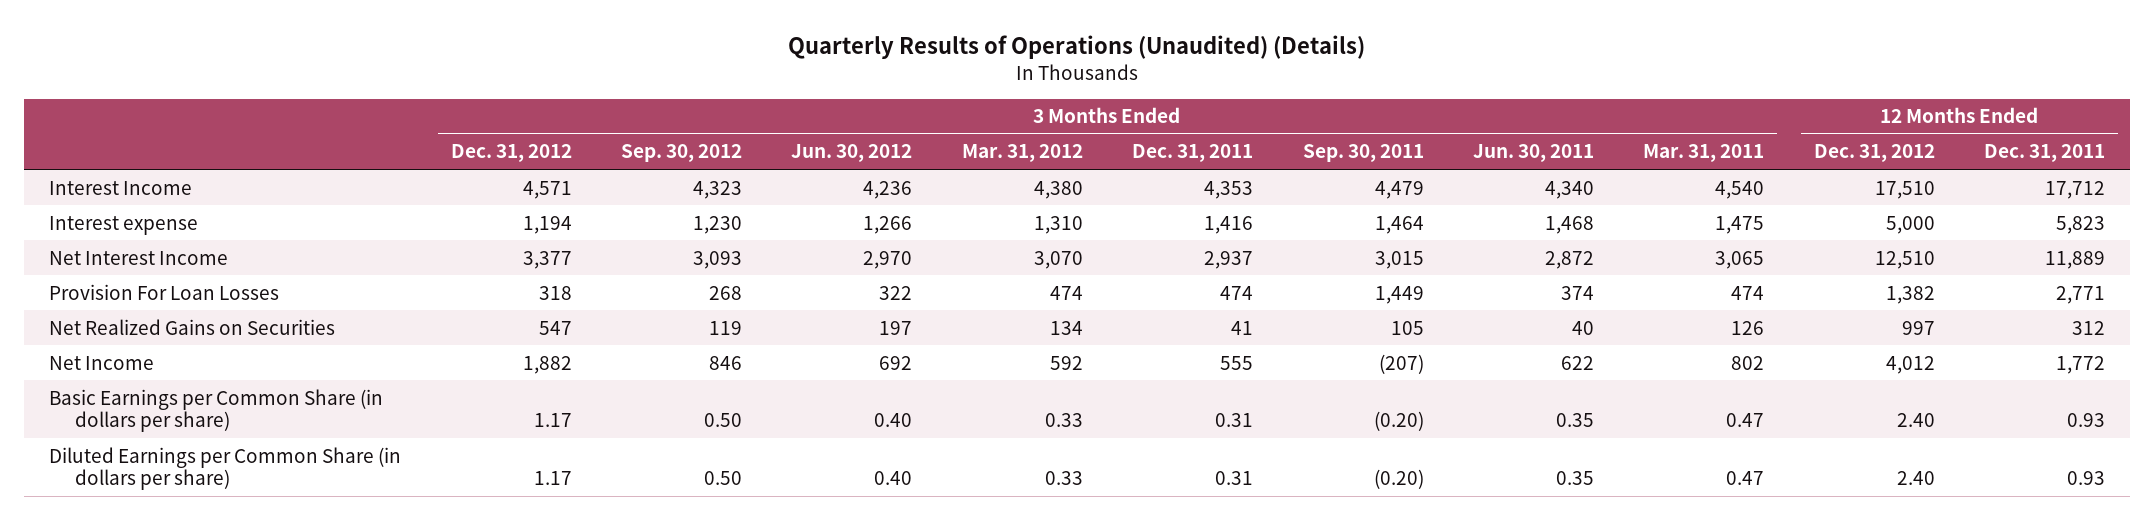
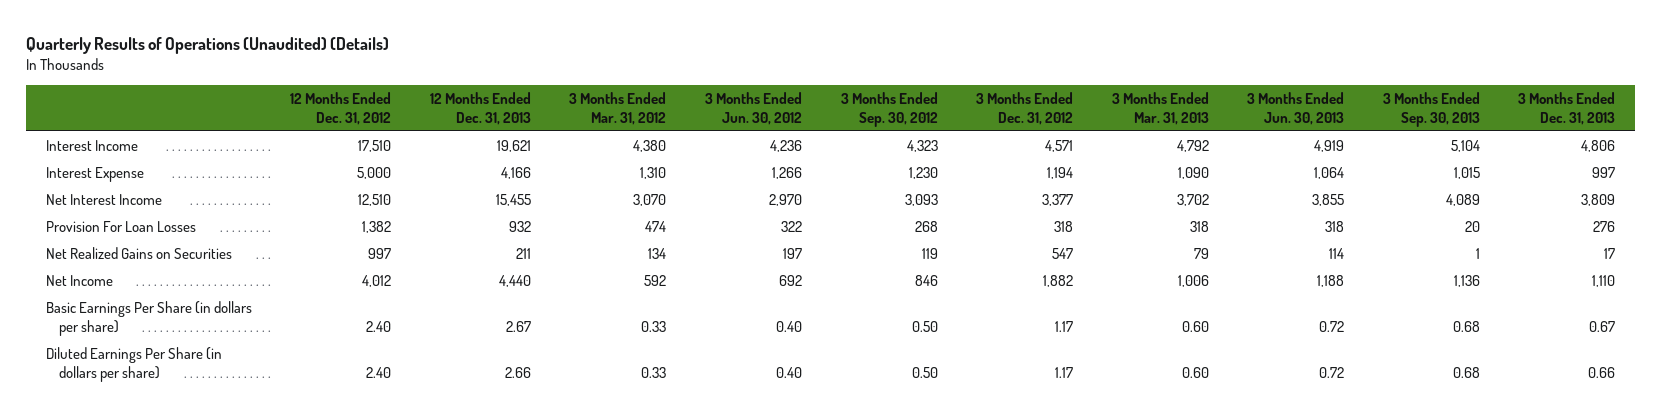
- | 3 Months Ended Dec. 31, 2012 | 3 Months Ended Sep. 30, 2012 | 3 Months Ended Jun. 30, 2012 | 3 Months Ended Mar. 31, 2012 | 3 Months Ended Dec. 31, 2011 | 3 Months Ended Sep. 30, 2011 | 3 Months Ended Jun. 30, 2011 | 3 Months Ended Mar. 31, 2011 | 12 Months Ended Dec. 31, 2012 | 12 Months Ended Dec. 31, 2011
+ | 12 Months Ended Dec. 31, 2012 | 12 Months Ended Dec. 31, 2013 | 3 Months Ended Mar. 31, 2012 | 3 Months Ended Jun. 30, 2012 | 3 Months Ended Sep. 30, 2012 | 3 Months Ended Dec. 31, 2012 | 3 Months Ended Mar. 31, 2013 | 3 Months Ended Jun. 30, 2013 | 3 Months Ended Sep. 30, 2013 | 3 Months Ended Dec. 31, 2013
- Interest expense | 1,194 | 1,230 | 1,266 | 1,310 | 1,416 | 1,464 | 1,468 | 1,475 | 5,000 | 5,823
+ Interest Expense | 5,000 | 4,166 | 1,310 | 1,266 | 1,230 | 1,194 | 1,090 | 1,064 | 1,015 | 997
- Basic Earnings per Common Share (in dollars per share) | 1.17 | 0.50 | 0.40 | 0.33 | 0.31 | (0.20) | 0.35 | 0.47 | 2.40 | 0.93
- Diluted Earnings per Common Share (in dollars per share) | 1.17 | 0.50 | 0.40 | 0.33 | 0.31 | (0.20) | 0.35 | 0.47 | 2.40 | 0.93
+ Basic Earnings Per Share (in dollars per share) | 2.40 | 2.67 | 0.33 | 0.40 | 0.50 | 1.17 | 0.60 | 0.72 | 0.68 | 0.67
+ Diluted Earnings Per Share (in dollars per share) | 2.40 | 2.66 | 0.33 | 0.40 | 0.50 | 1.17 | 0.60 | 0.72 | 0.68 | 0.66

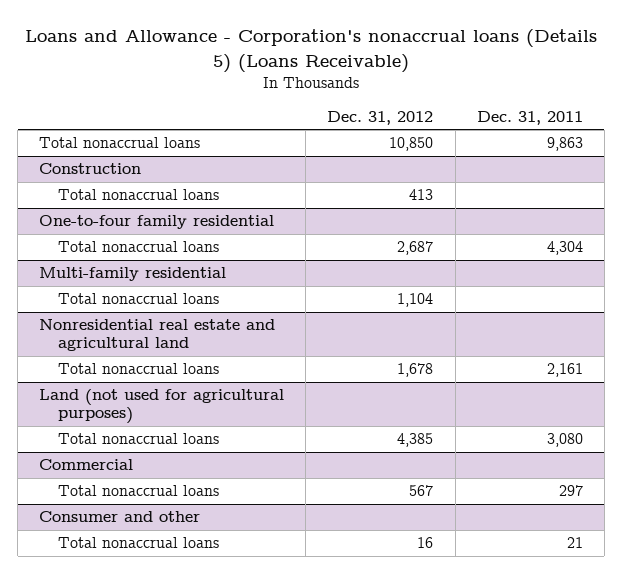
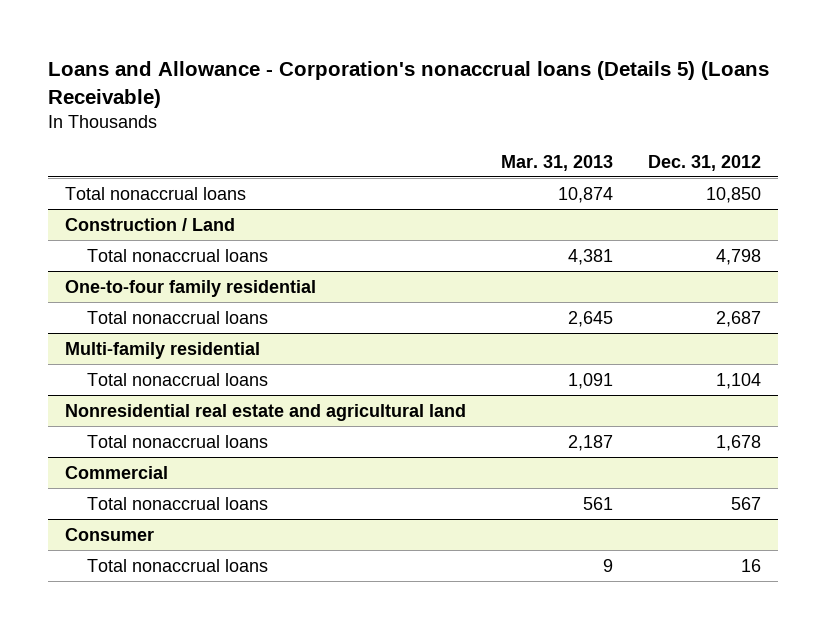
- | Dec. 31, 2012 | Dec. 31, 2011
+ | Mar. 31, 2013 | Dec. 31, 2012
- Construction
- Total nonaccrual loans | 413 |
+ Construction / Land
+ Total nonaccrual loans | 4,381 | 4,798
- Land (not used for agricultural purposes)
- Total nonaccrual loans | 4,385 | 3,080
- Consumer and other
+ Consumer

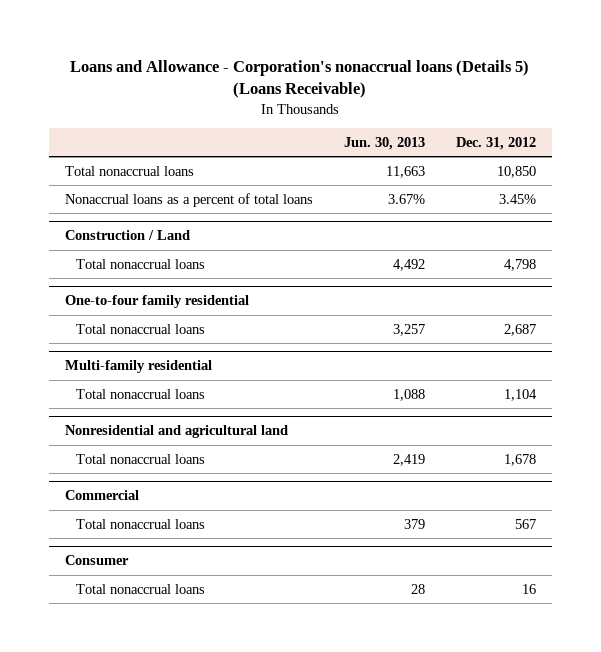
- | Mar. 31, 2013 | Dec. 31, 2012
+ | Jun. 30, 2013 | Dec. 31, 2012
+ Nonaccrual loans as a percent of total loans | 3.67% | 3.45%
- Nonresidential real estate and agricultural land
+ Nonresidential and agricultural land

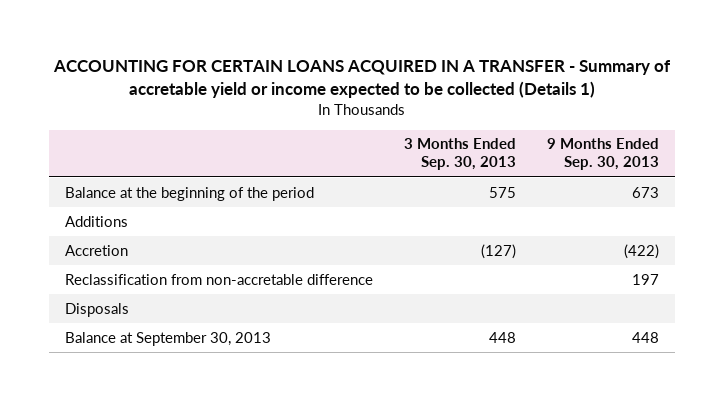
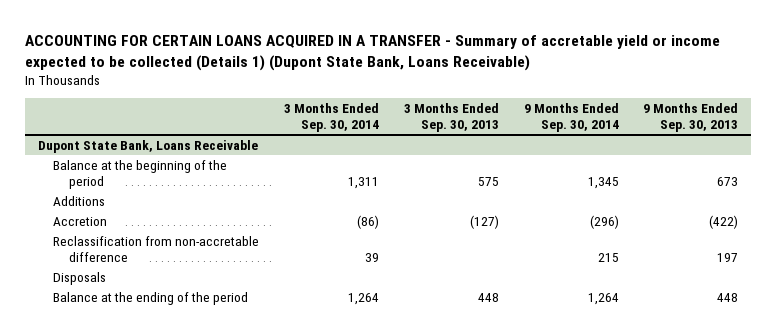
- ACCOUNTING FOR CERTAIN LOANS ACQUIRED IN A TRANSFER - Summary of accretable yield or income expected to be collected (Details 1)
+ ACCOUNTING FOR CERTAIN LOANS ACQUIRED IN A TRANSFER - Summary of accretable yield or income expected to be collected (Details 1) (Dupont State Bank, Loans Receivable)
- | 3 Months Ended Sep. 30, 2013 | 9 Months Ended Sep. 30, 2013
+ | 3 Months Ended Sep. 30, 2014 | 3 Months Ended Sep. 30, 2013 | 9 Months Ended Sep. 30, 2014 | 9 Months Ended Sep. 30, 2013
+ Dupont State Bank, Loans Receivable
- Balance at September 30, 2013 | 448 | 448
+ Balance at the ending of the period | 1,264 | 448 | 1,264 | 448

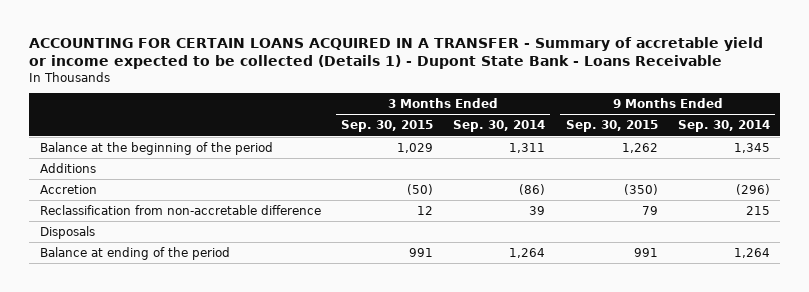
- ACCOUNTING FOR CERTAIN LOANS ACQUIRED IN A TRANSFER - Summary of accretable yield or income expected to be collected (Details 1) (Dupont State Bank, Loans Receivable)
+ ACCOUNTING FOR CERTAIN LOANS ACQUIRED IN A TRANSFER - Summary of accretable yield or income expected to be collected (Details 1) - Dupont State Bank - Loans Receivable
- | 3 Months Ended Sep. 30, 2014 | 3 Months Ended Sep. 30, 2013 | 9 Months Ended Sep. 30, 2014 | 9 Months Ended Sep. 30, 2013
+ | 3 Months Ended Sep. 30, 2015 | 3 Months Ended Sep. 30, 2014 | 9 Months Ended Sep. 30, 2015 | 9 Months Ended Sep. 30, 2014
- Dupont State Bank, Loans Receivable
- Balance at the ending of the period | 1,264 | 448 | 1,264 | 448
+ Balance at ending of the period | 991 | 1,264 | 991 | 1,264

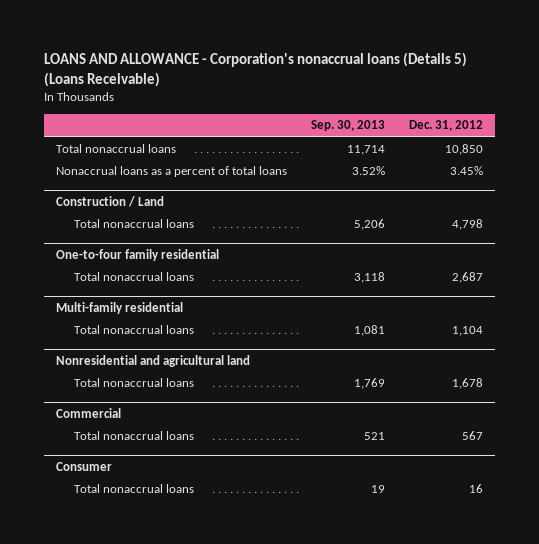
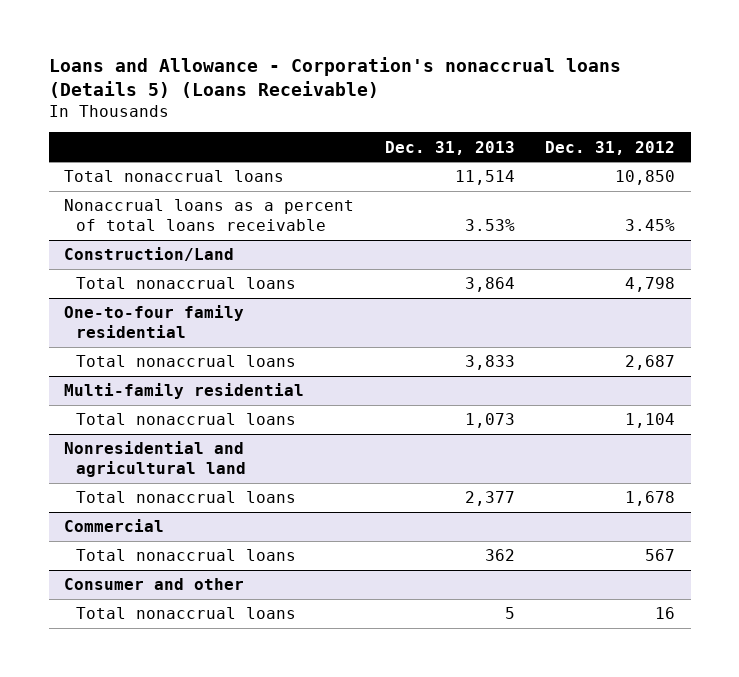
- LOANS AND ALLOWANCE - Corporation's nonaccrual loans (Details 5) (Loans Receivable)
+ Loans and Allowance - Corporation's nonaccrual loans (Details 5) (Loans Receivable)
- | Sep. 30, 2013 | Dec. 31, 2012
+ | Dec. 31, 2013 | Dec. 31, 2012
- Nonaccrual loans as a percent of total loans | 3.52% | 3.45%
- Construction / Land
+ Nonaccrual loans as a percent of total loans receivable | 3.53% | 3.45%
+ Construction/Land
- Consumer
+ Consumer and other

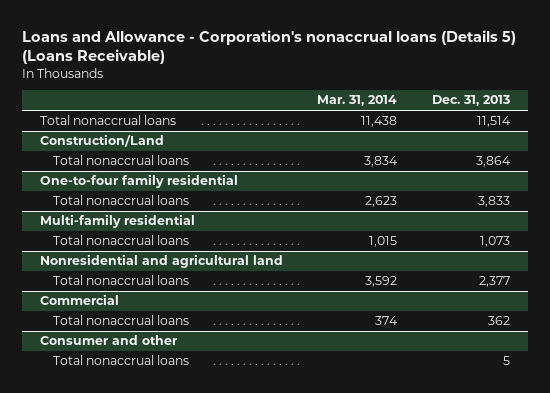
- | Dec. 31, 2013 | Dec. 31, 2012
+ | Mar. 31, 2014 | Dec. 31, 2013
- Nonaccrual loans as a percent of total loans receivable | 3.53% | 3.45%

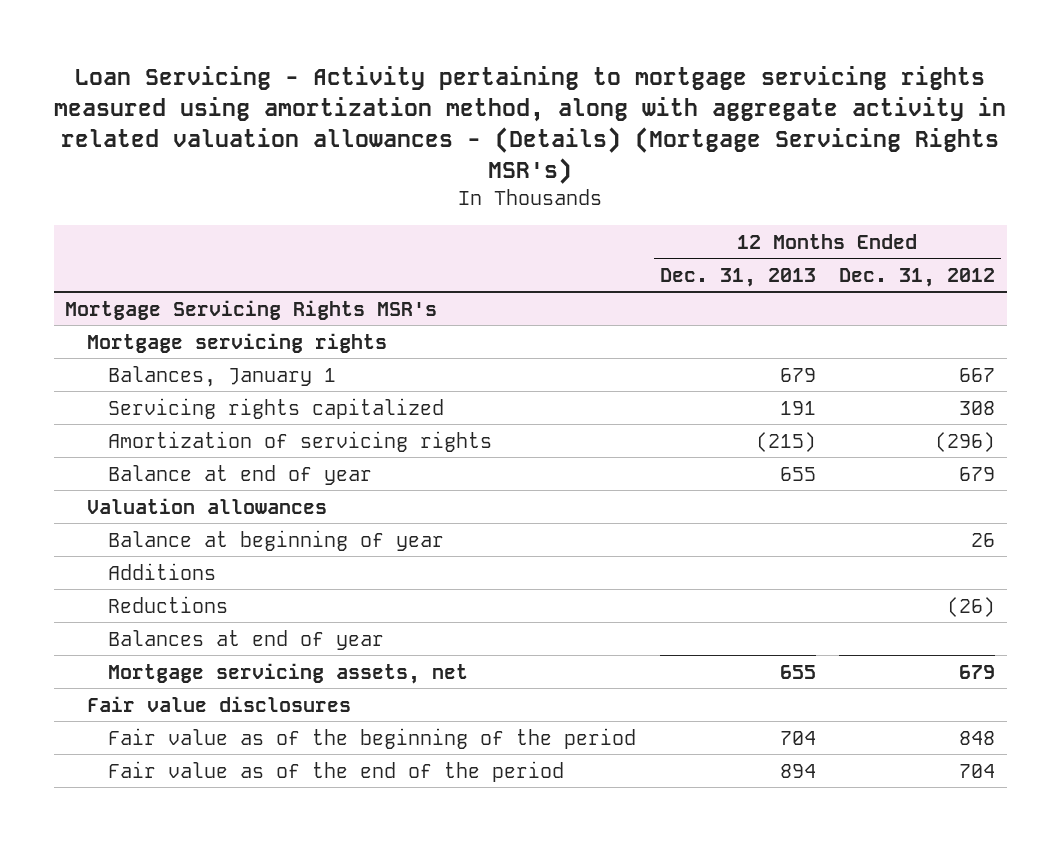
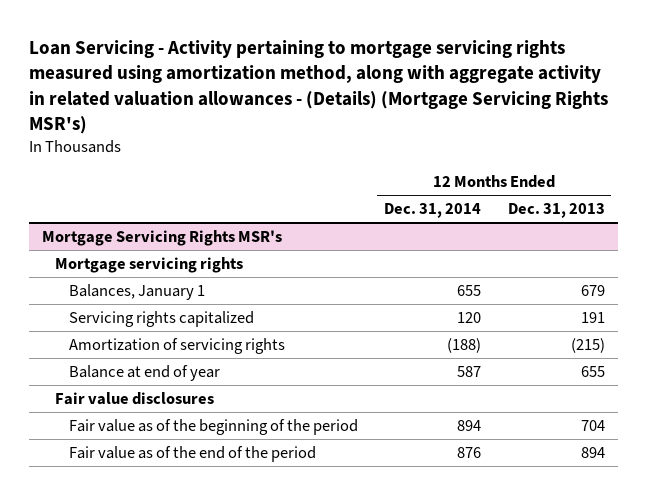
- | 12 Months Ended Dec. 31, 2013 | 12 Months Ended Dec. 31, 2012
+ | 12 Months Ended Dec. 31, 2014 | 12 Months Ended Dec. 31, 2013
@ Mortgage Servicing Rights MSR's
- Valuation allowances
- Balance at beginning of year | | 26
- Additions
- Reductions | | (26)
- Balances at end of year
- Mortgage servicing assets, net | 655 | 679

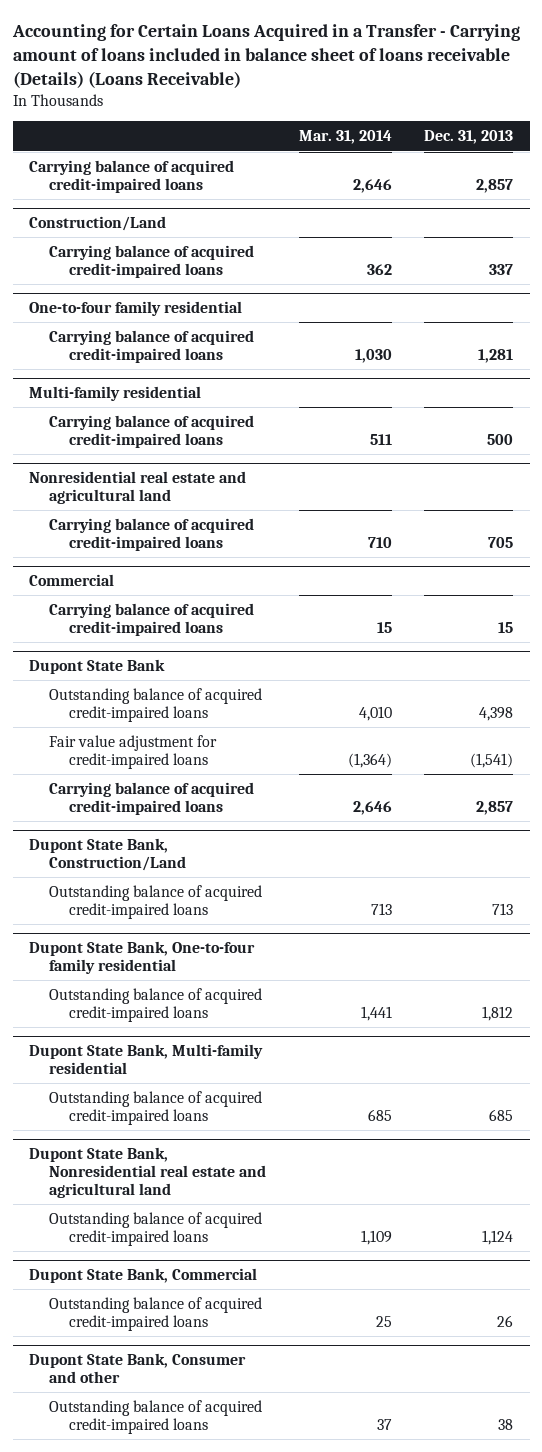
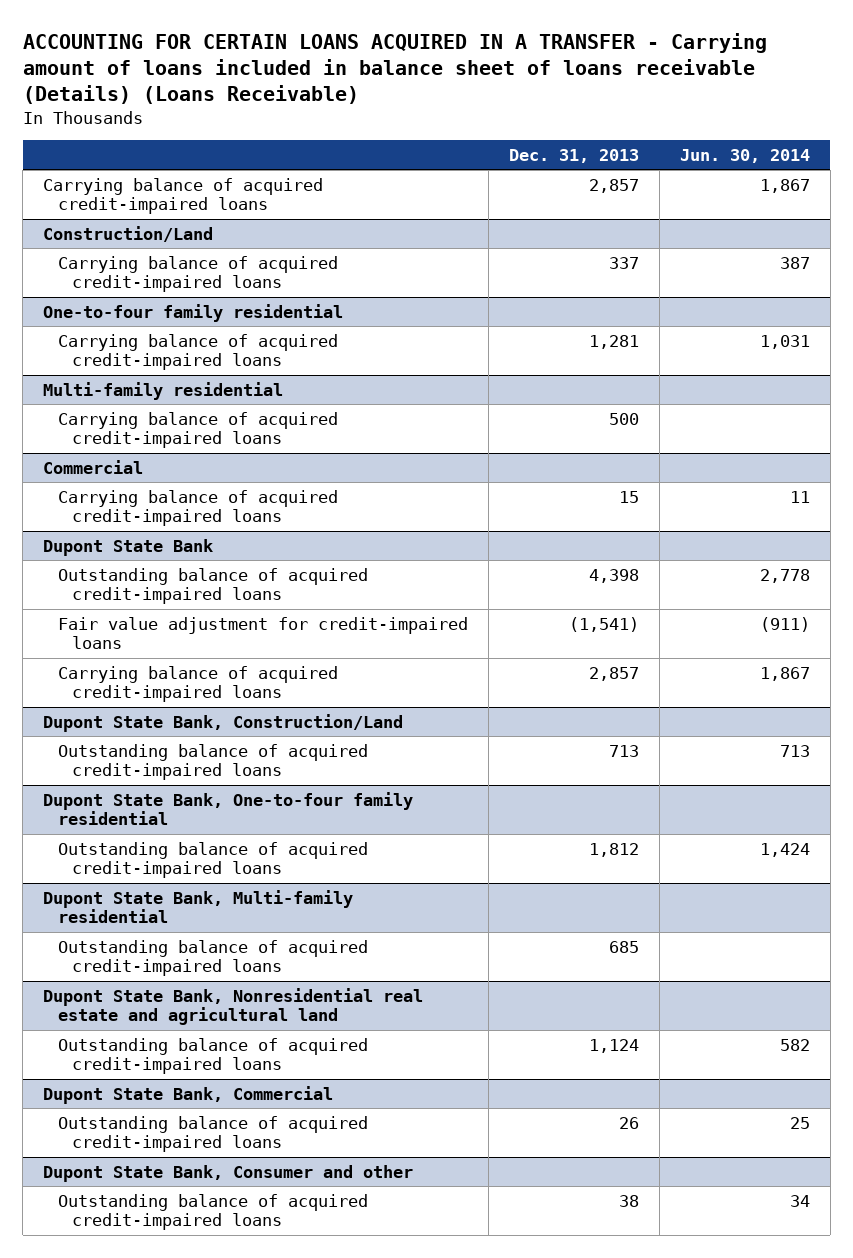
- Accounting for Certain Loans Acquired in a Transfer - Carrying amount of loans included in balance sheet of loans receivable (Details) (Loans Receivable)
+ ACCOUNTING FOR CERTAIN LOANS ACQUIRED IN A TRANSFER - Carrying amount of loans included in balance sheet of loans receivable (Details) (Loans Receivable)
- | Mar. 31, 2014 | Dec. 31, 2013
+ | Dec. 31, 2013 | Jun. 30, 2014
- Nonresidential real estate and agricultural land
- Carrying balance of acquired credit-impaired loans | 710 | 705

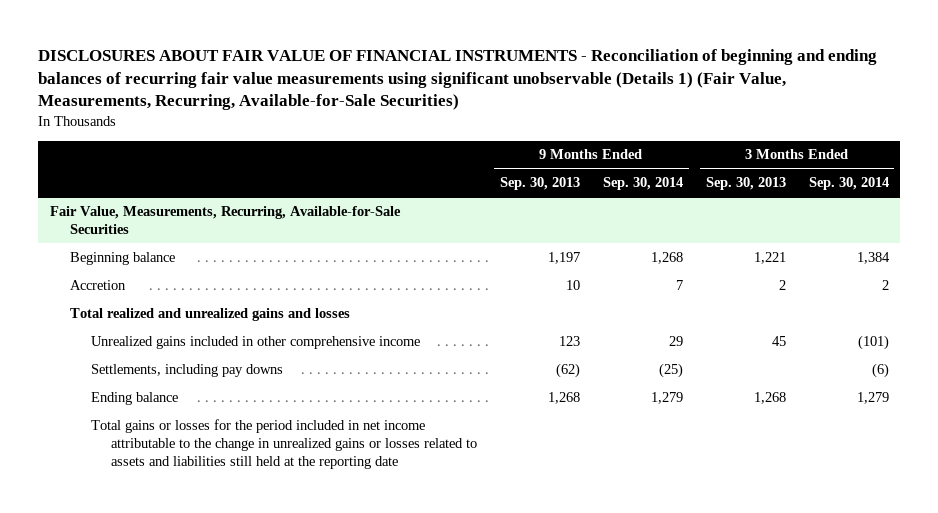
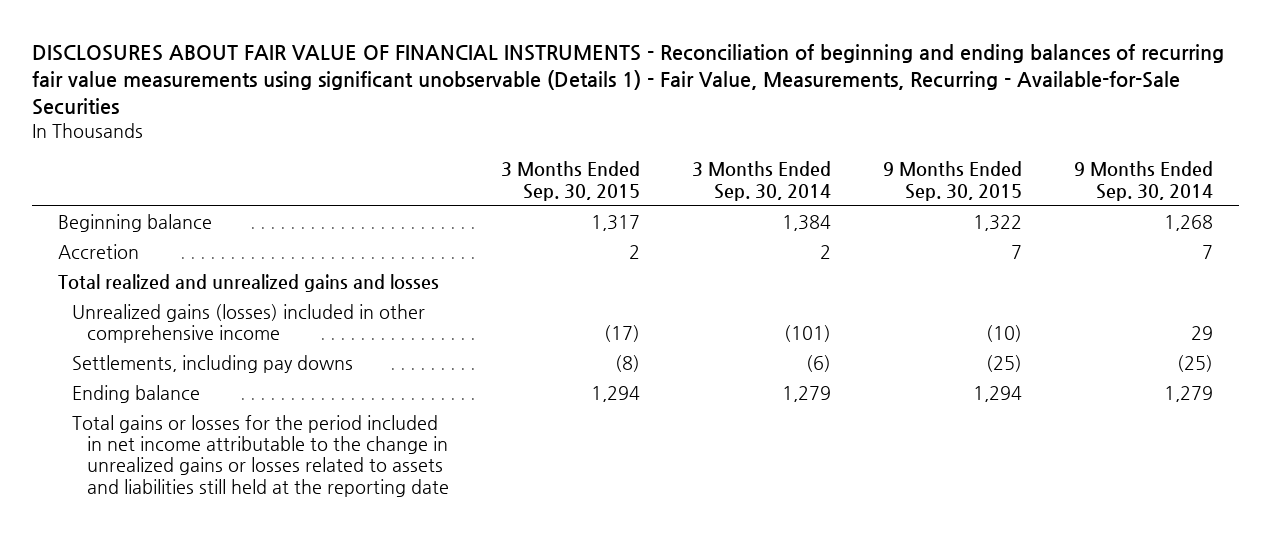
- DISCLOSURES ABOUT FAIR VALUE OF FINANCIAL INSTRUMENTS - Reconciliation of beginning and ending balances of recurring fair value measurements using significant unobservable (Details 1) (Fair Value, Measurements, Recurring, Available-for-Sale Securities)
+ DISCLOSURES ABOUT FAIR VALUE OF FINANCIAL INSTRUMENTS - Reconciliation of beginning and ending balances of recurring fair value measurements using significant unobservable (Details 1) - Fair Value, Measurements, Recurring - Available-for-Sale Securities
- | 9 Months Ended Sep. 30, 2013 | 9 Months Ended Sep. 30, 2014 | 3 Months Ended Sep. 30, 2013 | 3 Months Ended Sep. 30, 2014
+ | 3 Months Ended Sep. 30, 2015 | 3 Months Ended Sep. 30, 2014 | 9 Months Ended Sep. 30, 2015 | 9 Months Ended Sep. 30, 2014
- Fair Value, Measurements, Recurring, Available-for-Sale Securities
- Unrealized gains included in other comprehensive income | 123 | 29 | 45 | (101)
+ Unrealized gains (losses) included in other comprehensive income | (17) | (101) | (10) | 29

